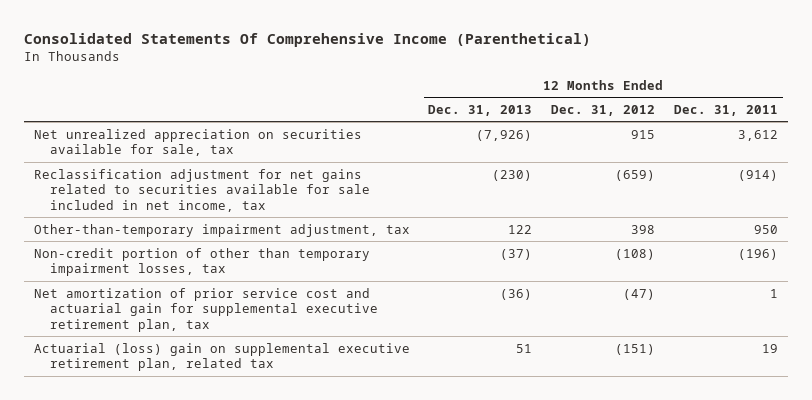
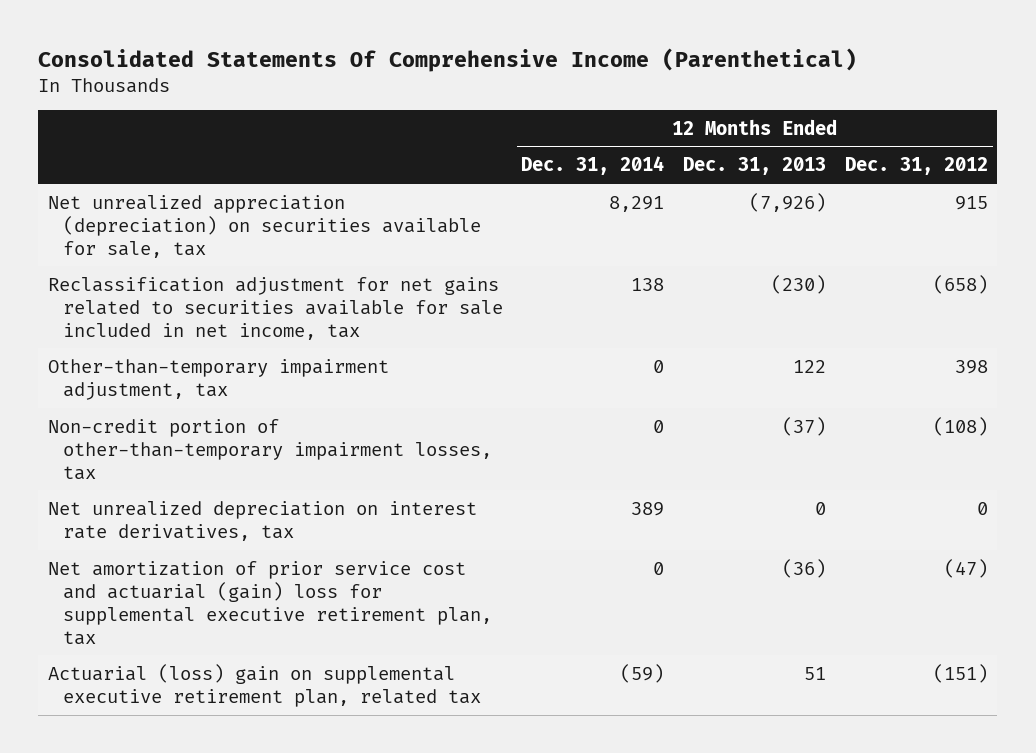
- | 12 Months Ended Dec. 31, 2013 | 12 Months Ended Dec. 31, 2012 | 12 Months Ended Dec. 31, 2011
+ | 12 Months Ended Dec. 31, 2014 | 12 Months Ended Dec. 31, 2013 | 12 Months Ended Dec. 31, 2012
- Net unrealized appreciation on securities available for sale, tax | (7,926) | 915 | 3,612
- Reclassification adjustment for net gains related to securities available for sale included in net income, tax | (230) | (659) | (914)
+ Net unrealized appreciation (depreciation) on securities available for sale, tax | 8,291 | (7,926) | 915
+ Reclassification adjustment for net gains related to securities available for sale included in net income, tax | 138 | (230) | (658)
- Non-credit portion of other than temporary impairment losses, tax | (37) | (108) | (196)
- Net amortization of prior service cost and actuarial gain for supplemental executive retirement plan, tax | (36) | (47) | 1
+ Non-credit portion of other-than-temporary impairment losses, tax | 0 | (37) | (108)
+ Net unrealized depreciation on interest rate derivatives, tax | 389 | 0 | 0
+ Net amortization of prior service cost and actuarial (gain) loss for supplemental executive retirement plan, tax | 0 | (36) | (47)

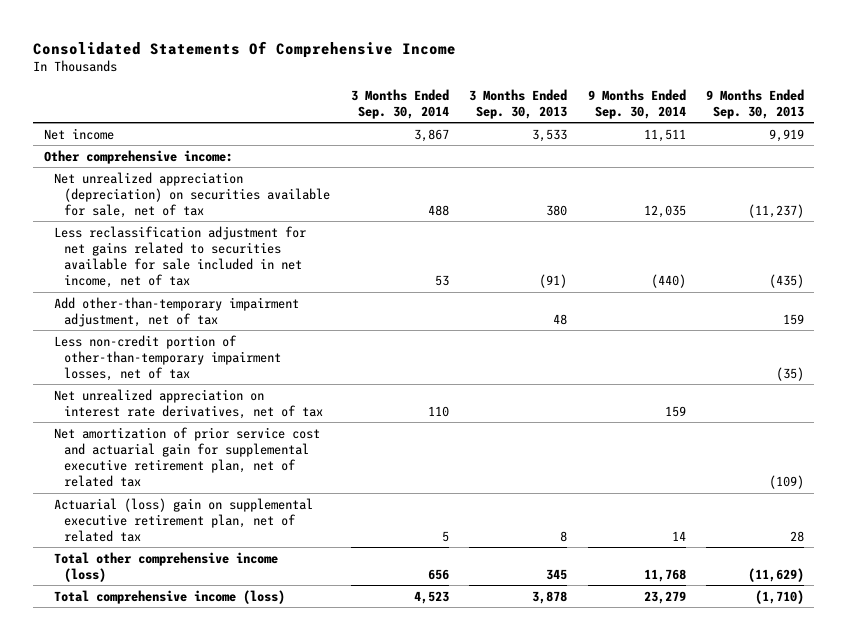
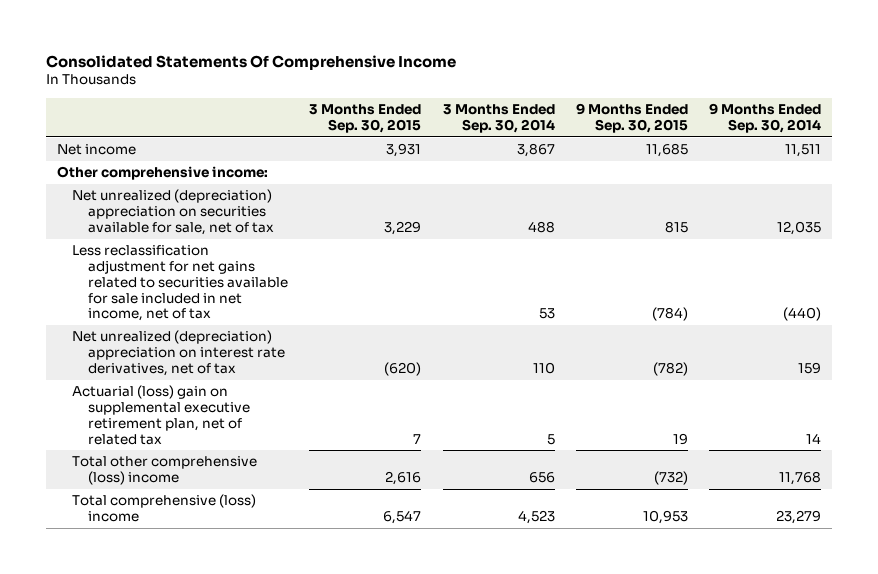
- | 3 Months Ended Sep. 30, 2014 | 3 Months Ended Sep. 30, 2013 | 9 Months Ended Sep. 30, 2014 | 9 Months Ended Sep. 30, 2013
+ | 3 Months Ended Sep. 30, 2015 | 3 Months Ended Sep. 30, 2014 | 9 Months Ended Sep. 30, 2015 | 9 Months Ended Sep. 30, 2014
- Net unrealized appreciation (depreciation) on securities available for sale, net of tax | 488 | 380 | 12,035 | (11,237)
+ Net unrealized (depreciation) appreciation on securities available for sale, net of tax | 3,229 | 488 | 815 | 12,035
- Add other-than-temporary impairment adjustment, net of tax | | 48 | | 159
- Less non-credit portion of other-than-temporary impairment losses, net of tax | | | | (35)
- Net unrealized appreciation on interest rate derivatives, net of tax | 110 | | 159 |
- Net amortization of prior service cost and actuarial gain for supplemental executive retirement plan, net of related tax | | | | (109)
+ Net unrealized (depreciation) appreciation on interest rate derivatives, net of tax | (620) | 110 | (782) | 159
- Total other comprehensive income (loss) | 656 | 345 | 11,768 | (11,629)
- Total comprehensive income (loss) | 4,523 | 3,878 | 23,279 | (1,710)
+ Total other comprehensive (loss) income | 2,616 | 656 | (732) | 11,768
+ Total comprehensive (loss) income | 6,547 | 4,523 | 10,953 | 23,279

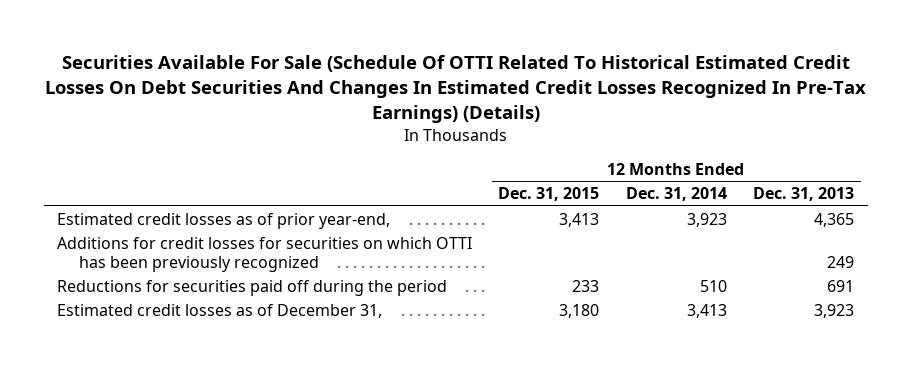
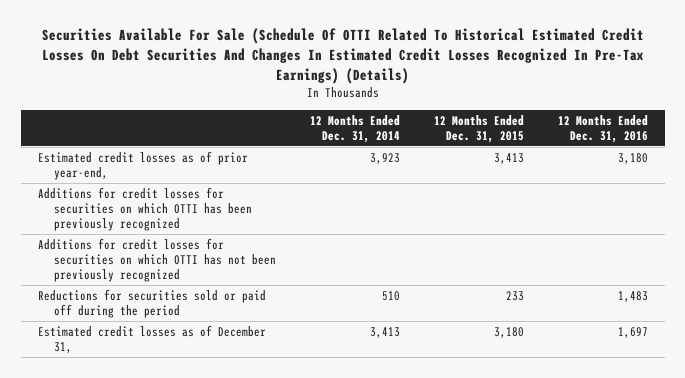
- | 12 Months Ended Dec. 31, 2015 | 12 Months Ended Dec. 31, 2014 | 12 Months Ended Dec. 31, 2013
+ | 12 Months Ended Dec. 31, 2014 | 12 Months Ended Dec. 31, 2015 | 12 Months Ended Dec. 31, 2016
- Reductions for securities paid off during the period | 233 | 510 | 691
+ Additions for credit losses for securities on which OTTI has not been previously recognized
+ Reductions for securities sold or paid off during the period | 510 | 233 | 1,483

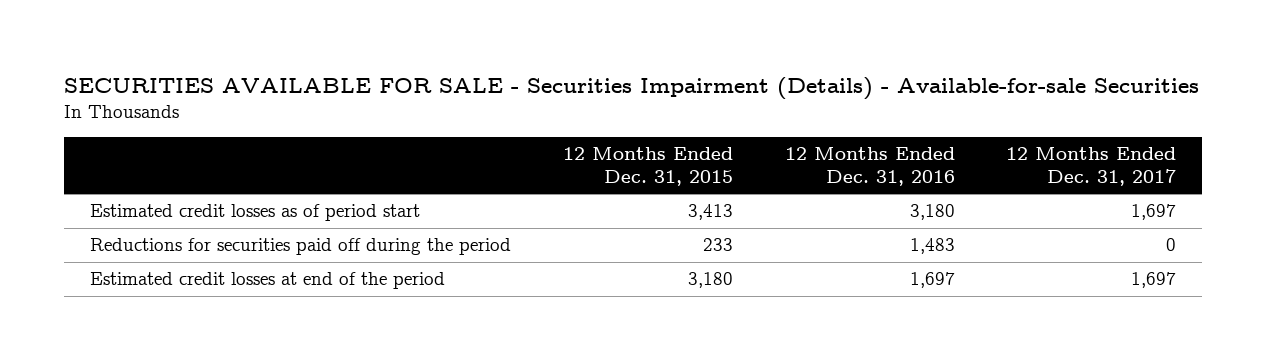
- Securities Available For Sale (Schedule Of OTTI Related To Historical Estimated Credit Losses On Debt Securities And Changes In Estimated Credit Losses Recognized In Pre-Tax Earnings) (Details)
+ SECURITIES AVAILABLE FOR SALE - Securities Impairment (Details) - Available-for-sale Securities
- | 12 Months Ended Dec. 31, 2014 | 12 Months Ended Dec. 31, 2015 | 12 Months Ended Dec. 31, 2016
+ | 12 Months Ended Dec. 31, 2015 | 12 Months Ended Dec. 31, 2016 | 12 Months Ended Dec. 31, 2017
- Estimated credit losses as of prior year-end, | 3,923 | 3,413 | 3,180
- Additions for credit losses for securities on which OTTI has been previously recognized
- Additions for credit losses for securities on which OTTI has not been previously recognized
- Reductions for securities sold or paid off during the period | 510 | 233 | 1,483
- Estimated credit losses as of December 31, | 3,413 | 3,180 | 1,697
+ Estimated credit losses as of period start | 3,413 | 3,180 | 1,697
+ Reductions for securities paid off during the period | 233 | 1,483 | 0
+ Estimated credit losses at end of the period | 3,180 | 1,697 | 1,697

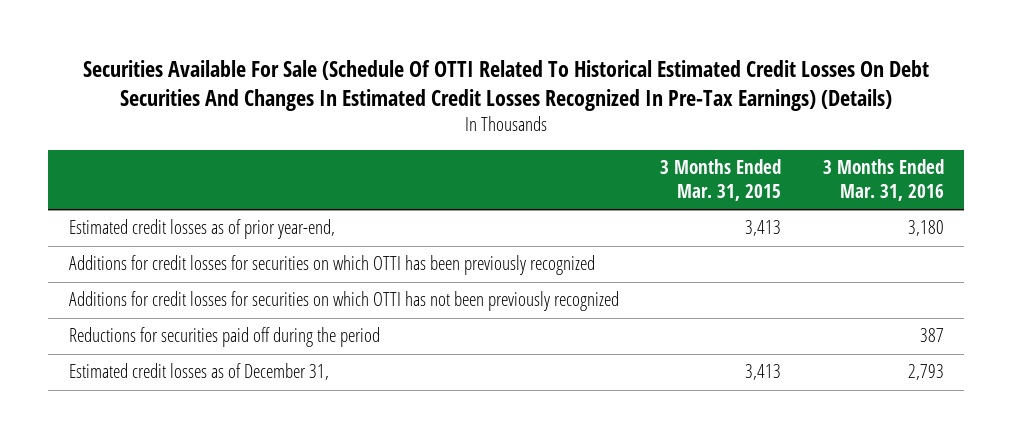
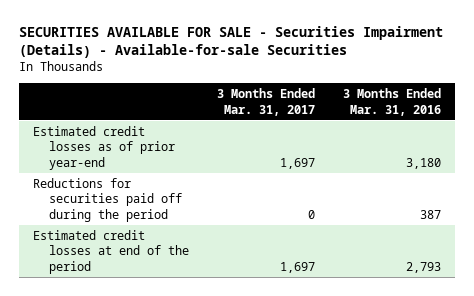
- Securities Available For Sale (Schedule Of OTTI Related To Historical Estimated Credit Losses On Debt Securities And Changes In Estimated Credit Losses Recognized In Pre-Tax Earnings) (Details)
+ SECURITIES AVAILABLE FOR SALE - Securities Impairment (Details) - Available-for-sale Securities
- | 3 Months Ended Mar. 31, 2015 | 3 Months Ended Mar. 31, 2016
+ | 3 Months Ended Mar. 31, 2017 | 3 Months Ended Mar. 31, 2016
- Estimated credit losses as of prior year-end, | 3,413 | 3,180
- Additions for credit losses for securities on which OTTI has been previously recognized
- Additions for credit losses for securities on which OTTI has not been previously recognized
+ Estimated credit losses as of prior year-end | 1,697 | 3,180
- Estimated credit losses as of December 31, | 3,413 | 2,793
+ Estimated credit losses at end of the period | 1,697 | 2,793

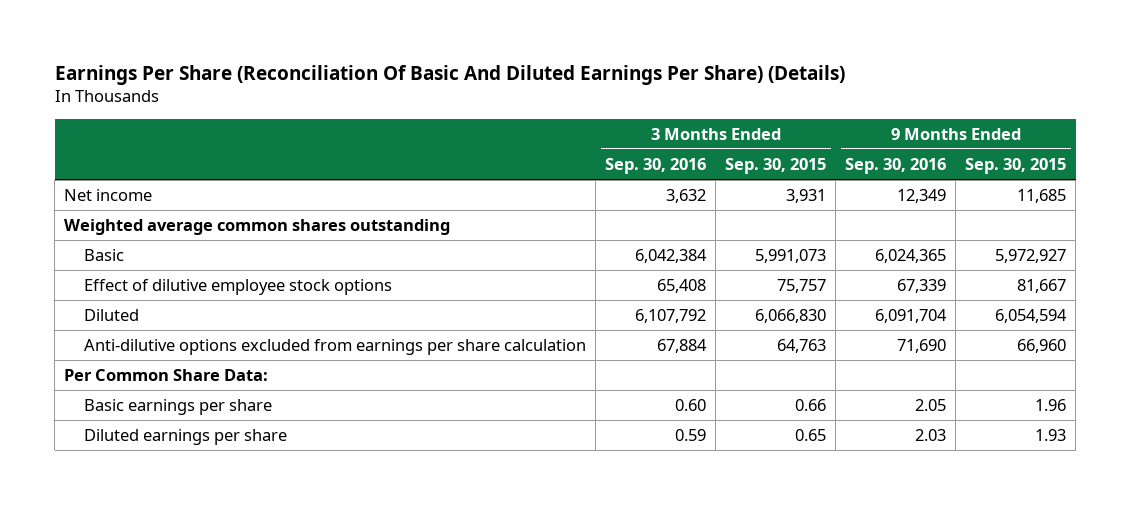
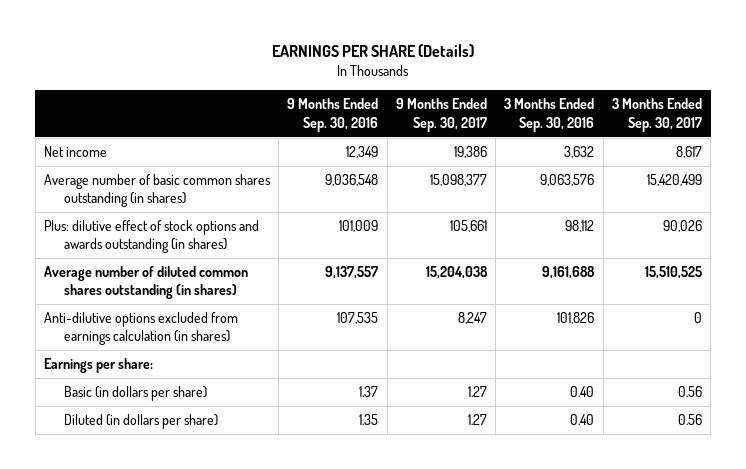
- Earnings Per Share (Reconciliation Of Basic And Diluted Earnings Per Share) (Details)
+ EARNINGS PER SHARE (Details)
- | 3 Months Ended Sep. 30, 2016 | 3 Months Ended Sep. 30, 2015 | 9 Months Ended Sep. 30, 2016 | 9 Months Ended Sep. 30, 2015
+ | 9 Months Ended Sep. 30, 2016 | 9 Months Ended Sep. 30, 2017 | 3 Months Ended Sep. 30, 2016 | 3 Months Ended Sep. 30, 2017
- Weighted average common shares outstanding
- Basic | 6,042,384 | 5,991,073 | 6,024,365 | 5,972,927
- Effect of dilutive employee stock options | 65,408 | 75,757 | 67,339 | 81,667
- Diluted | 6,107,792 | 6,066,830 | 6,091,704 | 6,054,594
- Anti-dilutive options excluded from earnings per share calculation | 67,884 | 64,763 | 71,690 | 66,960
- Per Common Share Data:
- Basic earnings per share | 0.60 | 0.66 | 2.05 | 1.96
- Diluted earnings per share | 0.59 | 0.65 | 2.03 | 1.93
+ Average number of basic common shares outstanding (in shares) | 9,036,548 | 15,098,377 | 9,063,576 | 15,420,499
+ Plus: dilutive effect of stock options and awards outstanding (in shares) | 101,009 | 105,661 | 98,112 | 90,026
+ Average number of diluted common shares outstanding (in shares) | 9,137,557 | 15,204,038 | 9,161,688 | 15,510,525
+ Anti-dilutive options excluded from earnings calculation (in shares) | 107,535 | 8,247 | 101,826 | 0
+ Earnings per share:
+ Basic (in dollars per share) | 1.37 | 1.27 | 0.40 | 0.56
+ Diluted (in dollars per share) | 1.35 | 1.27 | 0.40 | 0.56

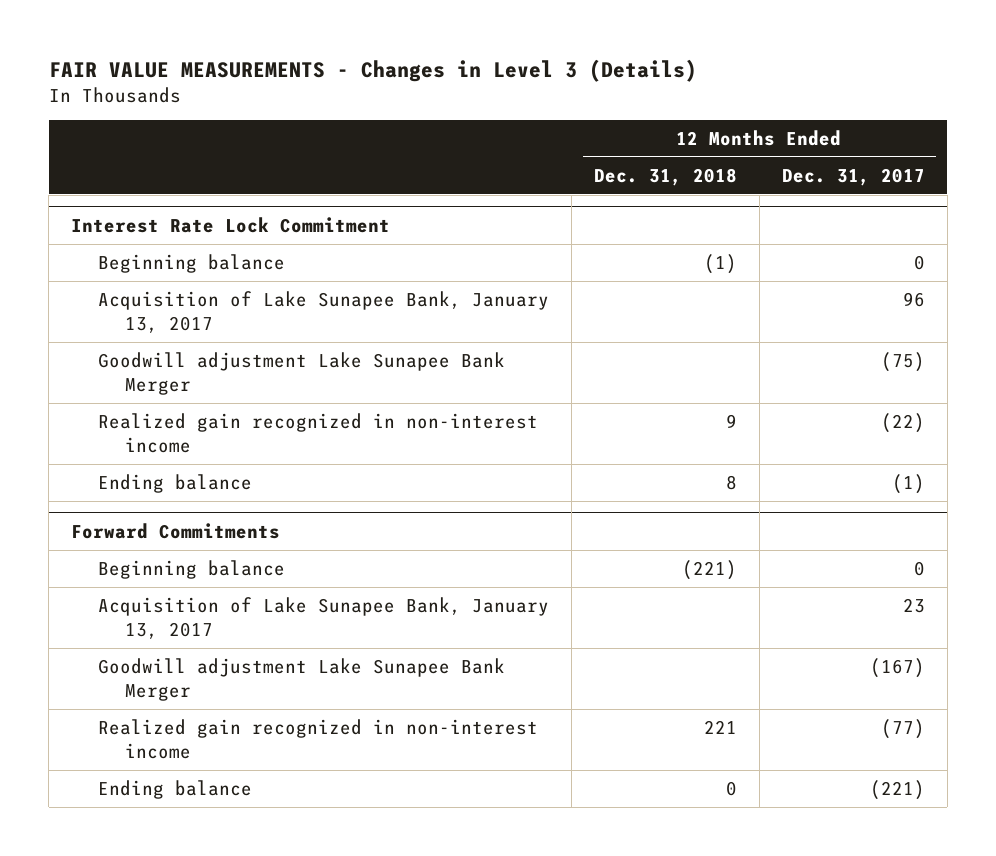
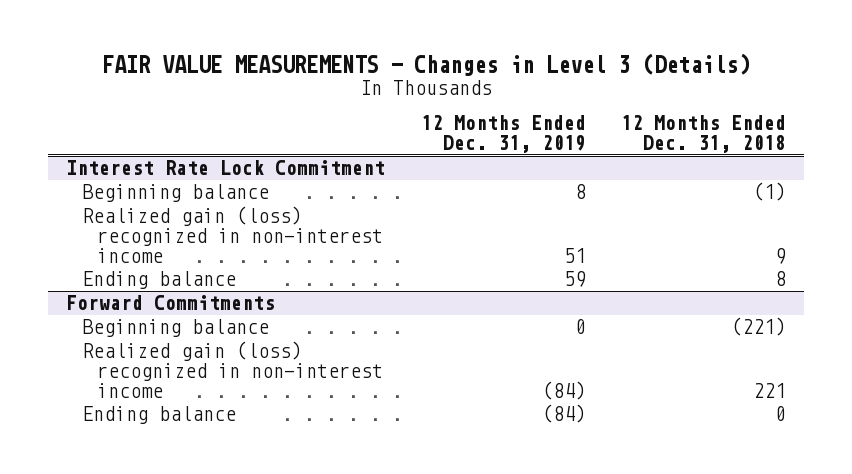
- | 12 Months Ended Dec. 31, 2018 | 12 Months Ended Dec. 31, 2017
+ | 12 Months Ended Dec. 31, 2019 | 12 Months Ended Dec. 31, 2018
@ Interest Rate Lock Commitment
- Acquisition of Lake Sunapee Bank, January 13, 2017 | | 96
- Goodwill adjustment Lake Sunapee Bank Merger | | (75)
- Realized gain recognized in non-interest income | 9 | (22)
+ Realized gain (loss) recognized in non-interest income | 51 | 9
@ Forward Commitments
- Acquisition of Lake Sunapee Bank, January 13, 2017 | | 23
- Goodwill adjustment Lake Sunapee Bank Merger | | (167)
- Realized gain recognized in non-interest income | 221 | (77)
+ Realized gain (loss) recognized in non-interest income | (84) | 221

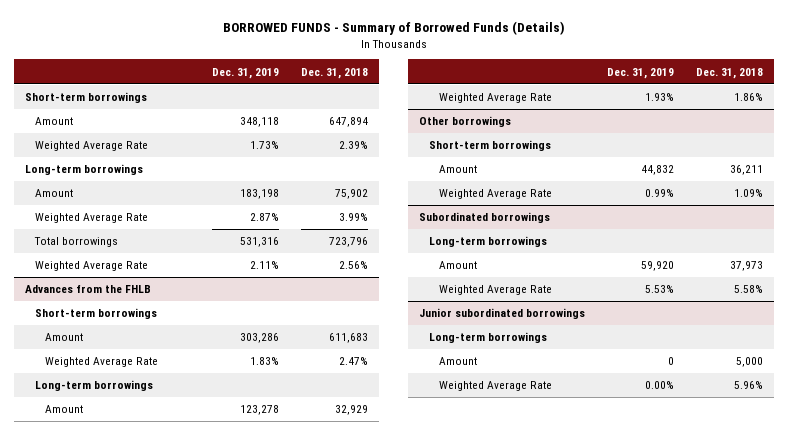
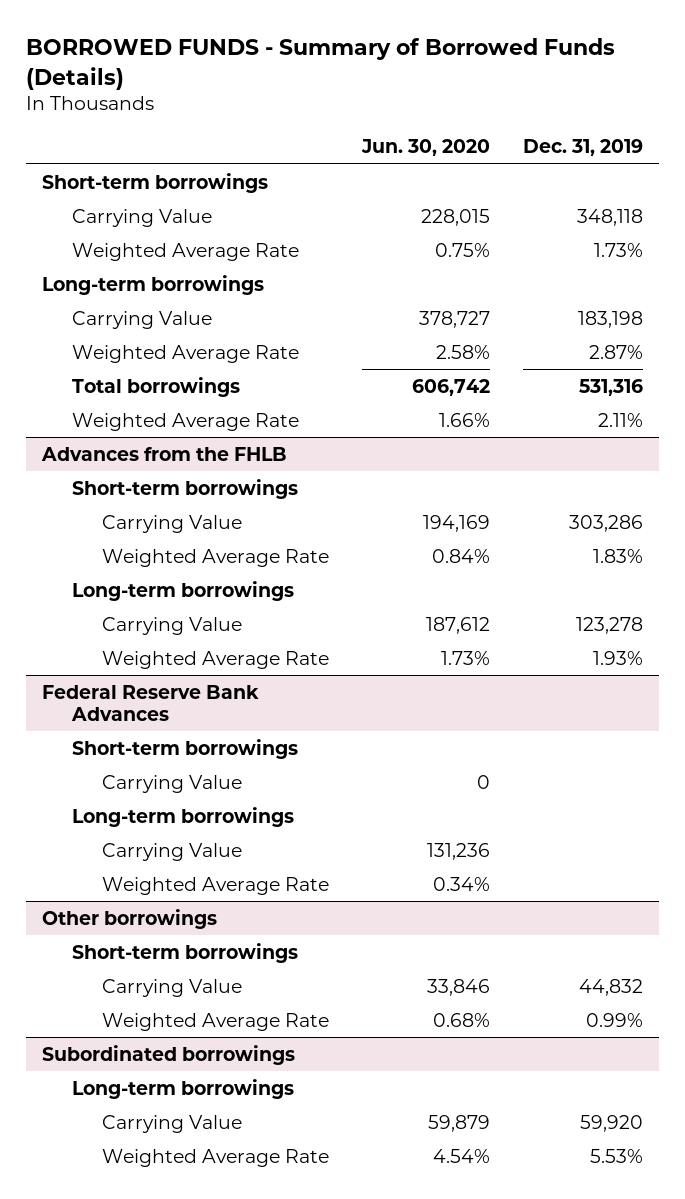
- | Dec. 31, 2019 | Dec. 31, 2018
+ | Jun. 30, 2020 | Dec. 31, 2019
- Amount | 348,118 | 647,894
+ Carrying Value | 228,015 | 348,118
- Amount | 183,198 | 75,902
+ Carrying Value | 378,727 | 183,198
@ Advances from the FHLB
- Amount | 303,286 | 611,683
+ Carrying Value | 194,169 | 303,286
- Amount | 123,278 | 32,929
+ Carrying Value | 187,612 | 123,278
+ Federal Reserve Bank Advances
+ Short-term borrowings
+ Carrying Value | 0 |
+ Long-term borrowings
+ Carrying Value | 131,236 |
+ Weighted Average Rate | 0.34% |
@ Other borrowings
- Amount | 44,832 | 36,211
+ Carrying Value | 33,846 | 44,832
@ Subordinated borrowings
- Amount | 59,920 | 37,973
+ Carrying Value | 59,879 | 59,920
- Junior subordinated borrowings
- Long-term borrowings
- Amount | 0 | 5,000
- Weighted Average Rate | 0.00% | 5.96%

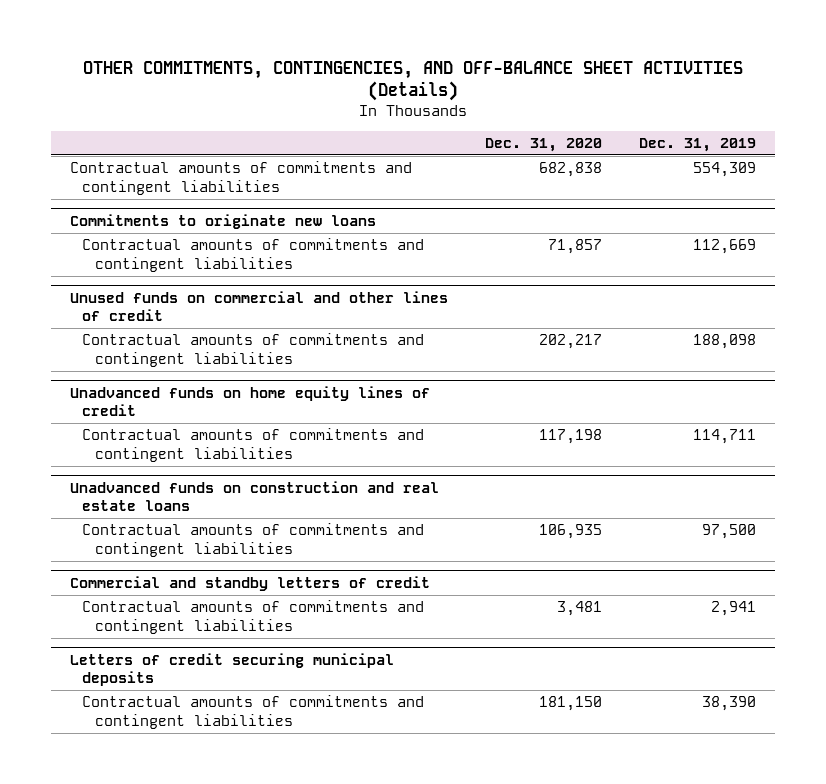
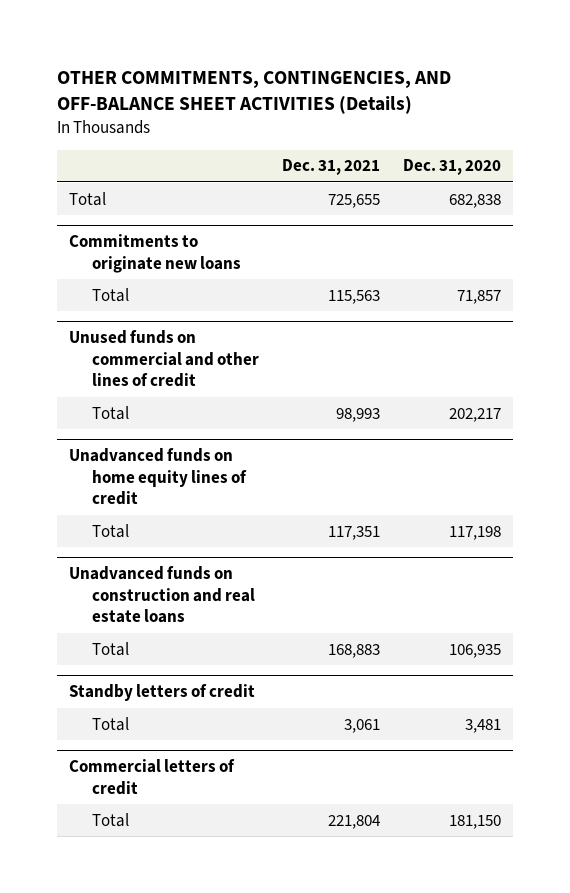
- | Dec. 31, 2020 | Dec. 31, 2019
+ | Dec. 31, 2021 | Dec. 31, 2020
- Contractual amounts of commitments and contingent liabilities | 682,838 | 554,309
+ Total | 725,655 | 682,838
@ Commitments to originate new loans
- Contractual amounts of commitments and contingent liabilities | 71,857 | 112,669
+ Total | 115,563 | 71,857
@ Unused funds on commercial and other lines of credit
- Contractual amounts of commitments and contingent liabilities | 202,217 | 188,098
+ Total | 98,993 | 202,217
@ Unadvanced funds on home equity lines of credit
- Contractual amounts of commitments and contingent liabilities | 117,198 | 114,711
+ Total | 117,351 | 117,198
@ Unadvanced funds on construction and real estate loans
- Contractual amounts of commitments and contingent liabilities | 106,935 | 97,500
- Commercial and standby letters of credit
- Contractual amounts of commitments and contingent liabilities | 3,481 | 2,941
- Letters of credit securing municipal deposits
- Contractual amounts of commitments and contingent liabilities | 181,150 | 38,390
@ Unadvanced funds on construction and real estate loans
+ Total | 168,883 | 106,935
+ Standby letters of credit
+ Total | 3,061 | 3,481
+ Commercial letters of credit
+ Total | 221,804 | 181,150

